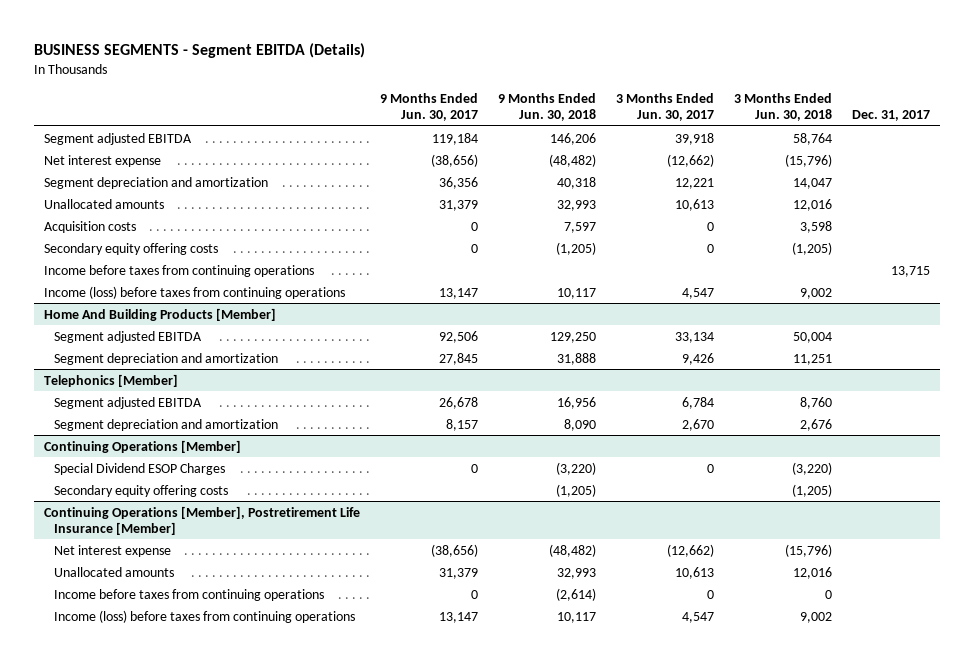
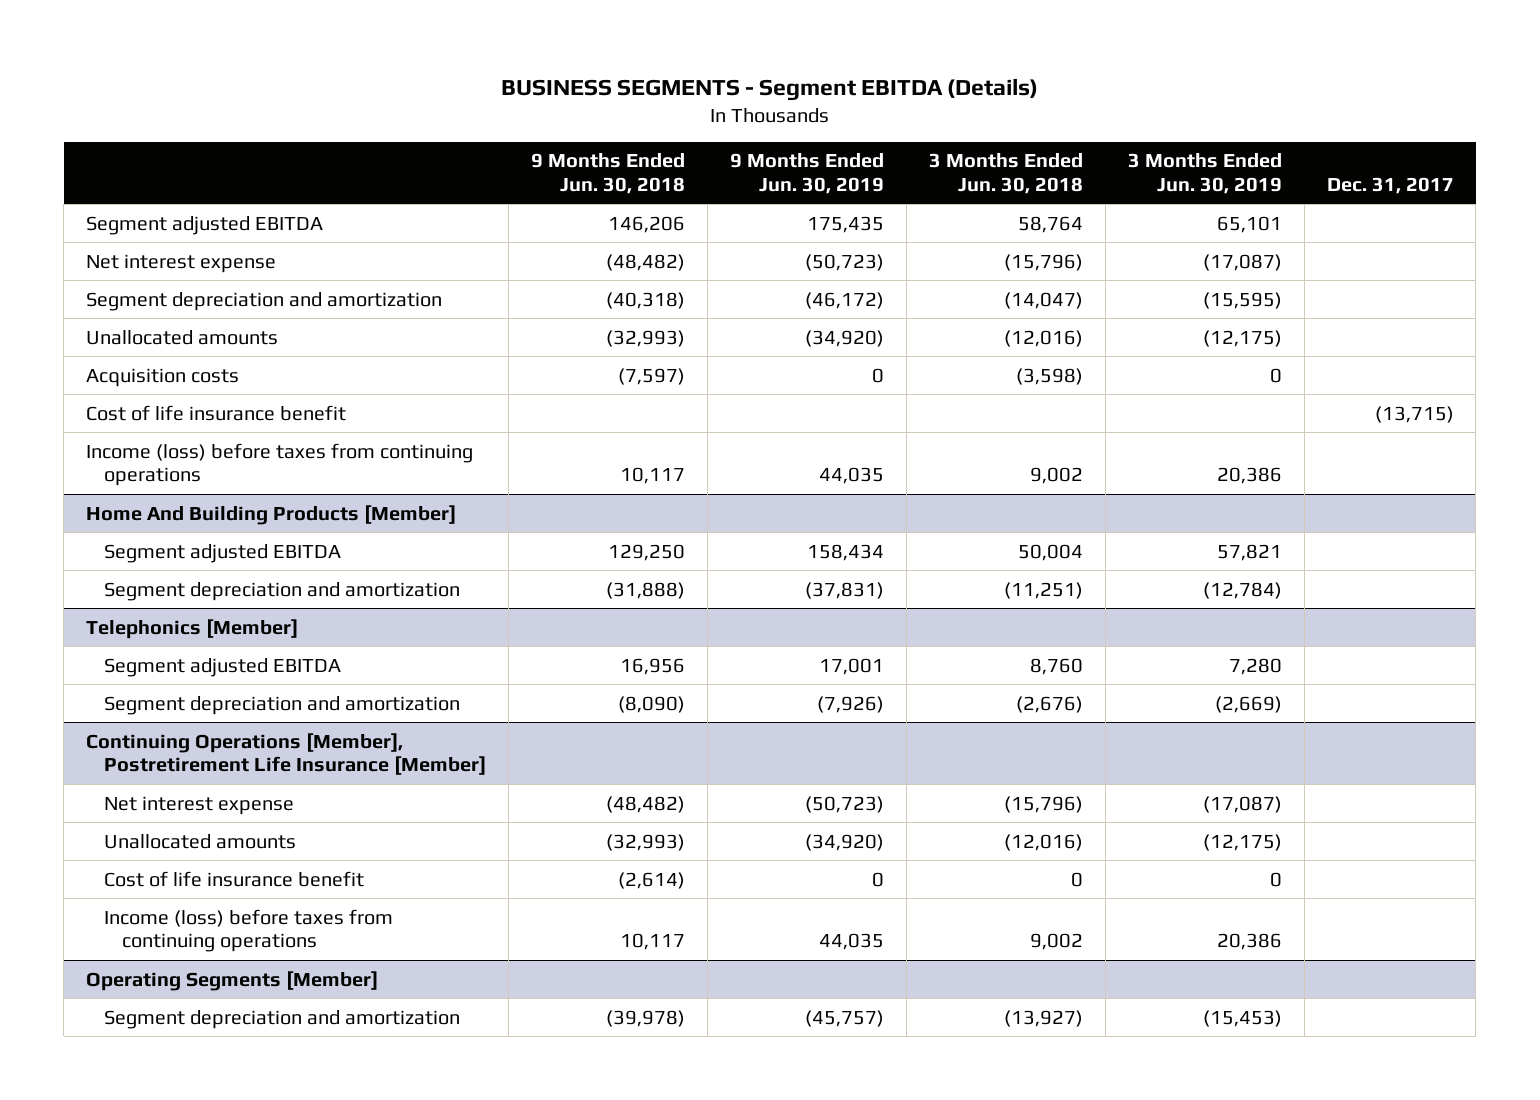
- | 9 Months Ended Jun. 30, 2017 | 9 Months Ended Jun. 30, 2018 | 3 Months Ended Jun. 30, 2017 | 3 Months Ended Jun. 30, 2018 | Dec. 31, 2017
+ | 9 Months Ended Jun. 30, 2018 | 9 Months Ended Jun. 30, 2019 | 3 Months Ended Jun. 30, 2018 | 3 Months Ended Jun. 30, 2019 | Dec. 31, 2017
- Segment depreciation and amortization | 36,356 | 40,318 | 12,221 | 14,047 |
- Unallocated amounts | 31,379 | 32,993 | 10,613 | 12,016 |
- Acquisition costs | 0 | 7,597 | 0 | 3,598 |
- Secondary equity offering costs | 0 | (1,205) | 0 | (1,205) |
- Income before taxes from continuing operations | | | | | 13,715
+ Segment depreciation and amortization | (40,318) | (46,172) | (14,047) | (15,595) |
+ Unallocated amounts | (32,993) | (34,920) | (12,016) | (12,175) |
+ Acquisition costs | (7,597) | 0 | (3,598) | 0 |
+ Cost of life insurance benefit | | | | | (13,715)
@ Home And Building Products [Member]
- Segment depreciation and amortization | 27,845 | 31,888 | 9,426 | 11,251 |
+ Segment depreciation and amortization | (31,888) | (37,831) | (11,251) | (12,784) |
@ Telephonics [Member]
- Segment depreciation and amortization | 8,157 | 8,090 | 2,670 | 2,676 |
- Continuing Operations [Member]
- Special Dividend ESOP Charges | 0 | (3,220) | 0 | (3,220) |
- Secondary equity offering costs | | (1,205) | | (1,205) |
@ Telephonics [Member]
+ Segment depreciation and amortization | (8,090) | (7,926) | (2,676) | (2,669) |
@ Continuing Operations [Member], Postretirement Life Insurance [Member]
- Unallocated amounts | 31,379 | 32,993 | 10,613 | 12,016 |
- Income before taxes from continuing operations | 0 | (2,614) | 0 | 0 |
+ Unallocated amounts | (32,993) | (34,920) | (12,016) | (12,175) |
+ Cost of life insurance benefit | (2,614) | 0 | 0 | 0 |
+ Operating Segments [Member]
+ Segment depreciation and amortization | (39,978) | (45,757) | (13,927) | (15,453) |

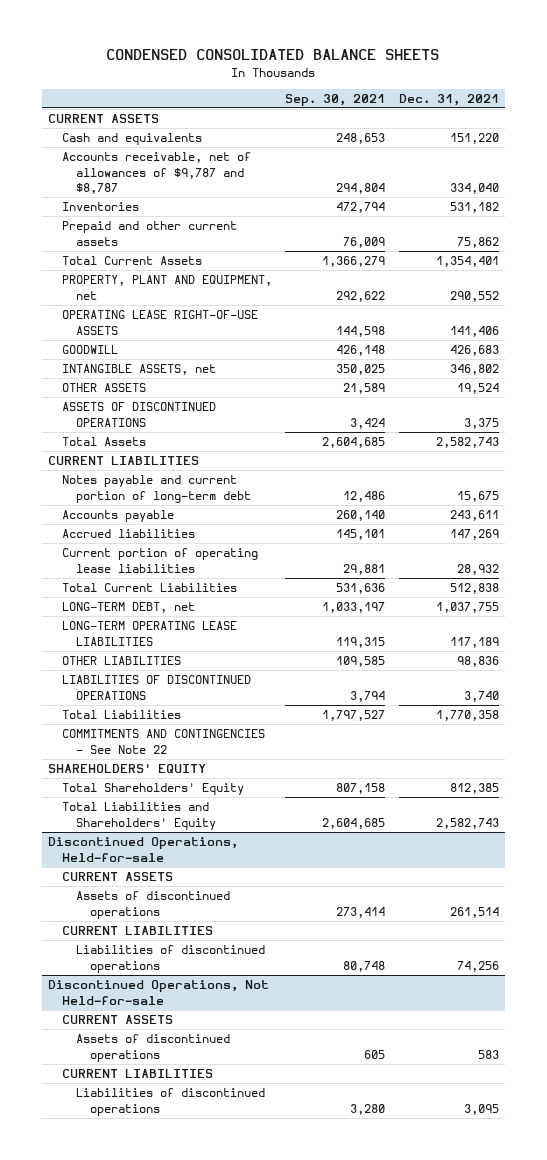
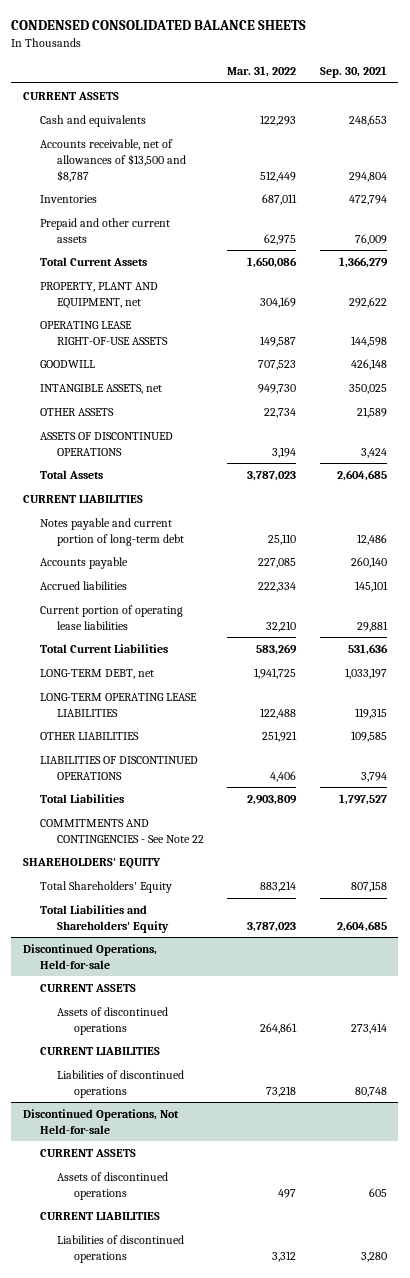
- | Sep. 30, 2021 | Dec. 31, 2021
+ | Mar. 31, 2022 | Sep. 30, 2021
- Accounts receivable, net of allowances of $9,787 and $8,787 | 294,804 | 334,040
+ Accounts receivable, net of allowances of $13,500 and $8,787 | 512,449 | 294,804

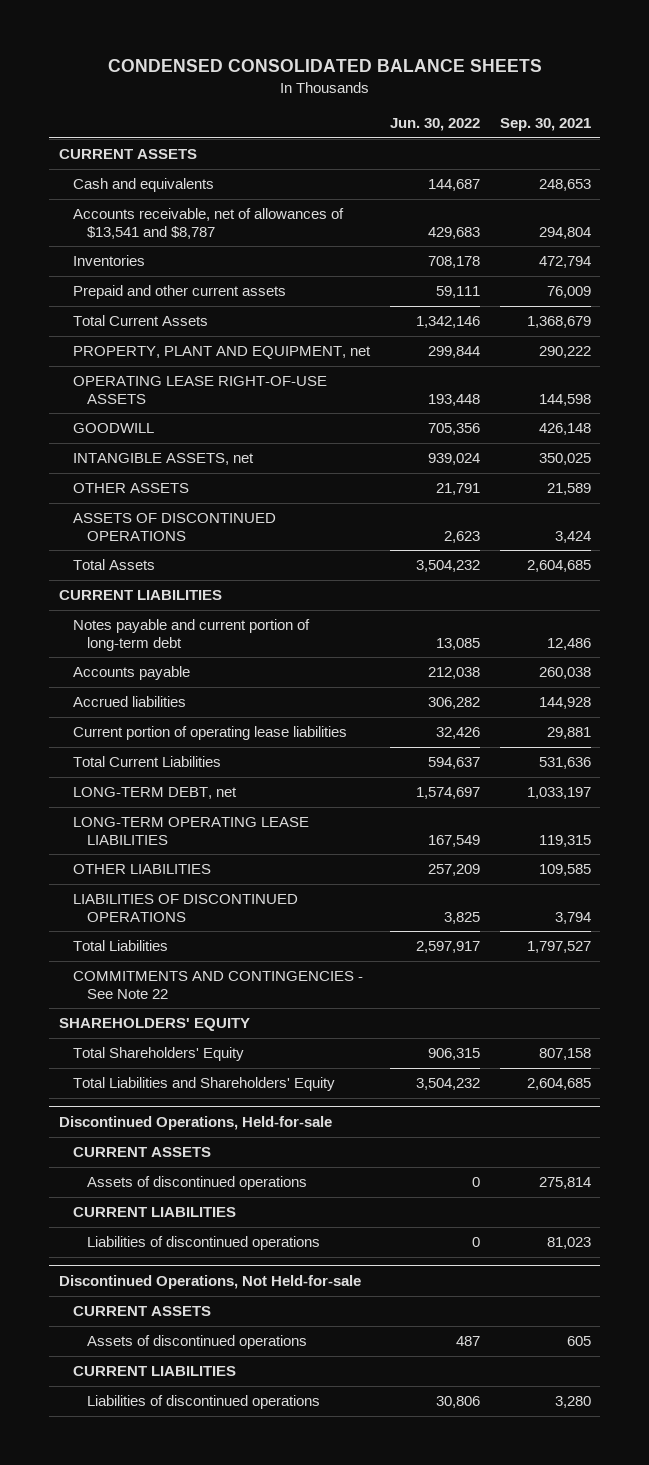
- | Mar. 31, 2022 | Sep. 30, 2021
+ | Jun. 30, 2022 | Sep. 30, 2021
- Accounts receivable, net of allowances of $13,500 and $8,787 | 512,449 | 294,804
+ Accounts receivable, net of allowances of $13,541 and $8,787 | 429,683 | 294,804
- Total Current Assets | 1,650,086 | 1,366,279
- PROPERTY, PLANT AND EQUIPMENT, net | 304,169 | 292,622
+ Total Current Assets | 1,342,146 | 1,368,679
+ PROPERTY, PLANT AND EQUIPMENT, net | 299,844 | 290,222
- Accounts payable | 227,085 | 260,140
- Accrued liabilities | 222,334 | 145,101
+ Accounts payable | 212,038 | 260,038
+ Accrued liabilities | 306,282 | 144,928
@ Discontinued Operations, Held-for-sale
- Assets of discontinued operations | 264,861 | 273,414
+ Assets of discontinued operations | 0 | 275,814
- Liabilities of discontinued operations | 73,218 | 80,748
+ Liabilities of discontinued operations | 0 | 81,023

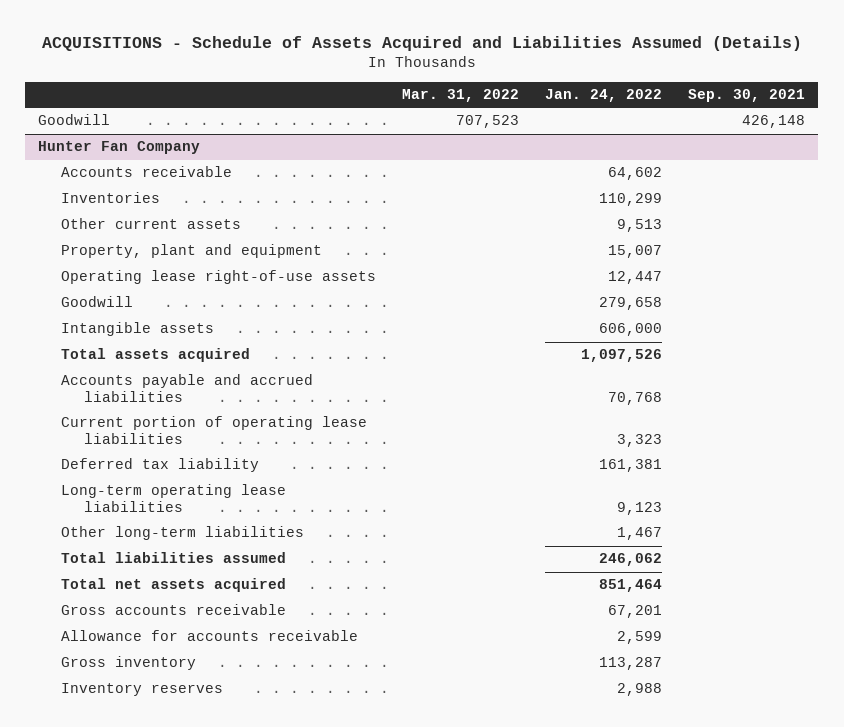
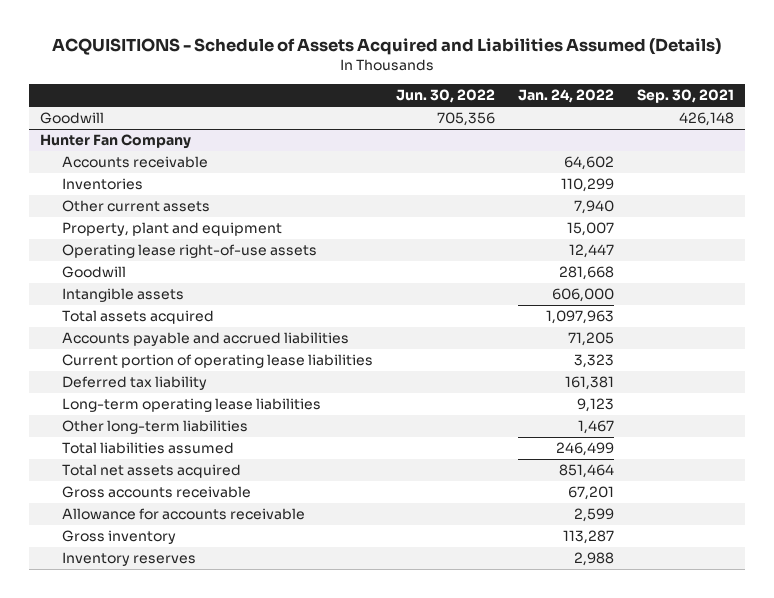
- | Mar. 31, 2022 | Jan. 24, 2022 | Sep. 30, 2021
+ | Jun. 30, 2022 | Jan. 24, 2022 | Sep. 30, 2021
@ Hunter Fan Company
- Other current assets | | 9,513 |
+ Other current assets | | 7,940 |
- Goodwill | | 279,658 |
+ Goodwill | | 281,668 |
- Total assets acquired | | 1,097,526 |
- Accounts payable and accrued liabilities | | 70,768 |
+ Total assets acquired | | 1,097,963 |
+ Accounts payable and accrued liabilities | | 71,205 |
- Total liabilities assumed | | 246,062 |
+ Total liabilities assumed | | 246,499 |

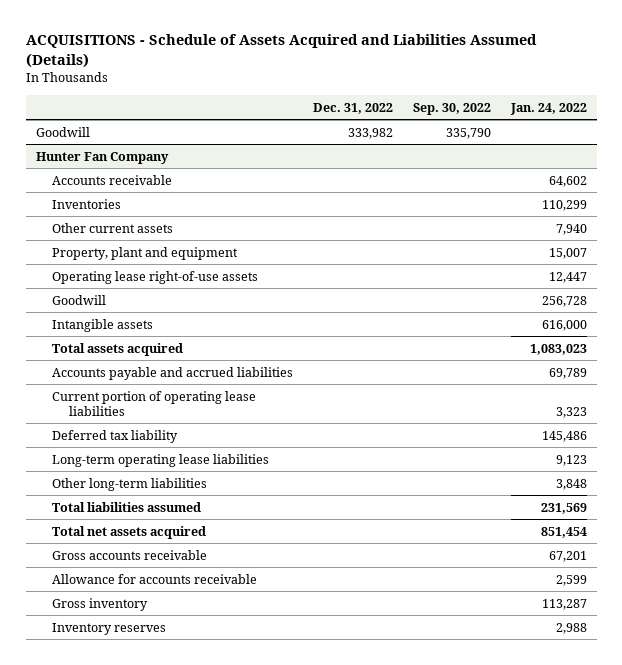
- | Jun. 30, 2022 | Jan. 24, 2022 | Sep. 30, 2021
+ | Dec. 31, 2022 | Sep. 30, 2022 | Jan. 24, 2022
@ Hunter Fan Company
- Goodwill | | 281,668 |
- Intangible assets | | 606,000 |
- Total assets acquired | | 1,097,963 |
- Accounts payable and accrued liabilities | | 71,205 |
+ Goodwill | | | 256,728
+ Intangible assets | | | 616,000
+ Total assets acquired | | | 1,083,023
+ Accounts payable and accrued liabilities | | | 69,789
- Deferred tax liability | | 161,381 |
+ Deferred tax liability | | | 145,486
- Other long-term liabilities | | 1,467 |
- Total liabilities assumed | | 246,499 |
- Total net assets acquired | | 851,464 |
+ Other long-term liabilities | | | 3,848
+ Total liabilities assumed | | | 231,569
+ Total net assets acquired | | | 851,454

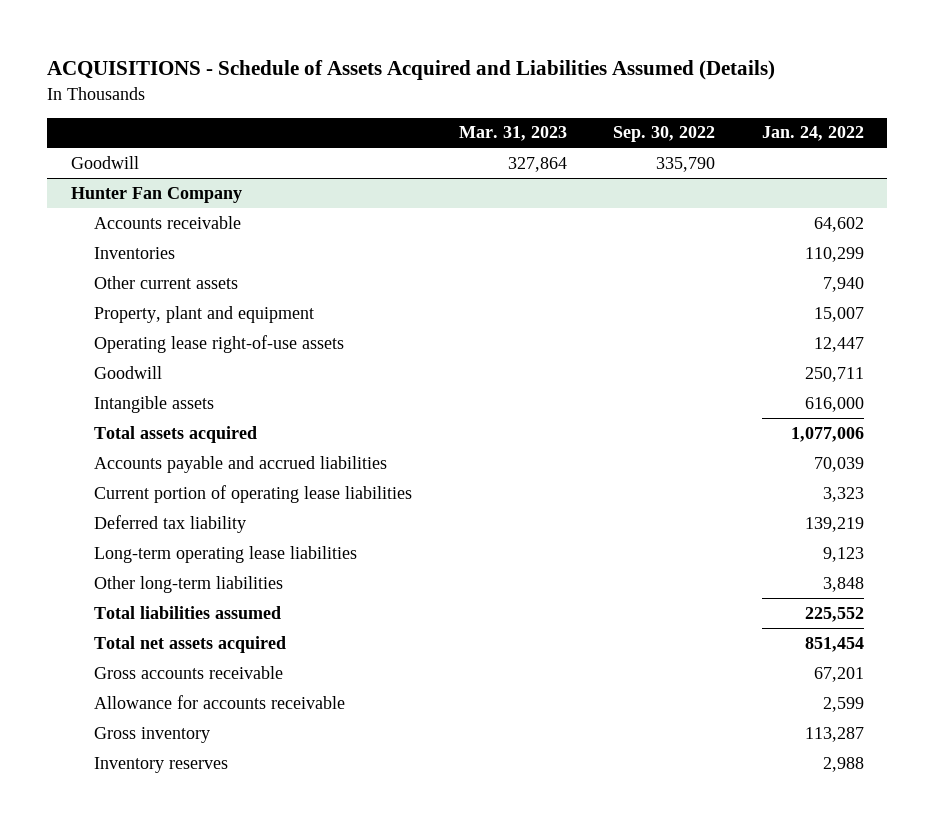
- | Dec. 31, 2022 | Sep. 30, 2022 | Jan. 24, 2022
+ | Mar. 31, 2023 | Sep. 30, 2022 | Jan. 24, 2022
@ Hunter Fan Company
- Goodwill | | | 256,728
+ Goodwill | | | 250,711
- Total assets acquired | | | 1,083,023
- Accounts payable and accrued liabilities | | | 69,789
+ Total assets acquired | | | 1,077,006
+ Accounts payable and accrued liabilities | | | 70,039
- Deferred tax liability | | | 145,486
+ Deferred tax liability | | | 139,219
- Total liabilities assumed | | | 231,569
+ Total liabilities assumed | | | 225,552

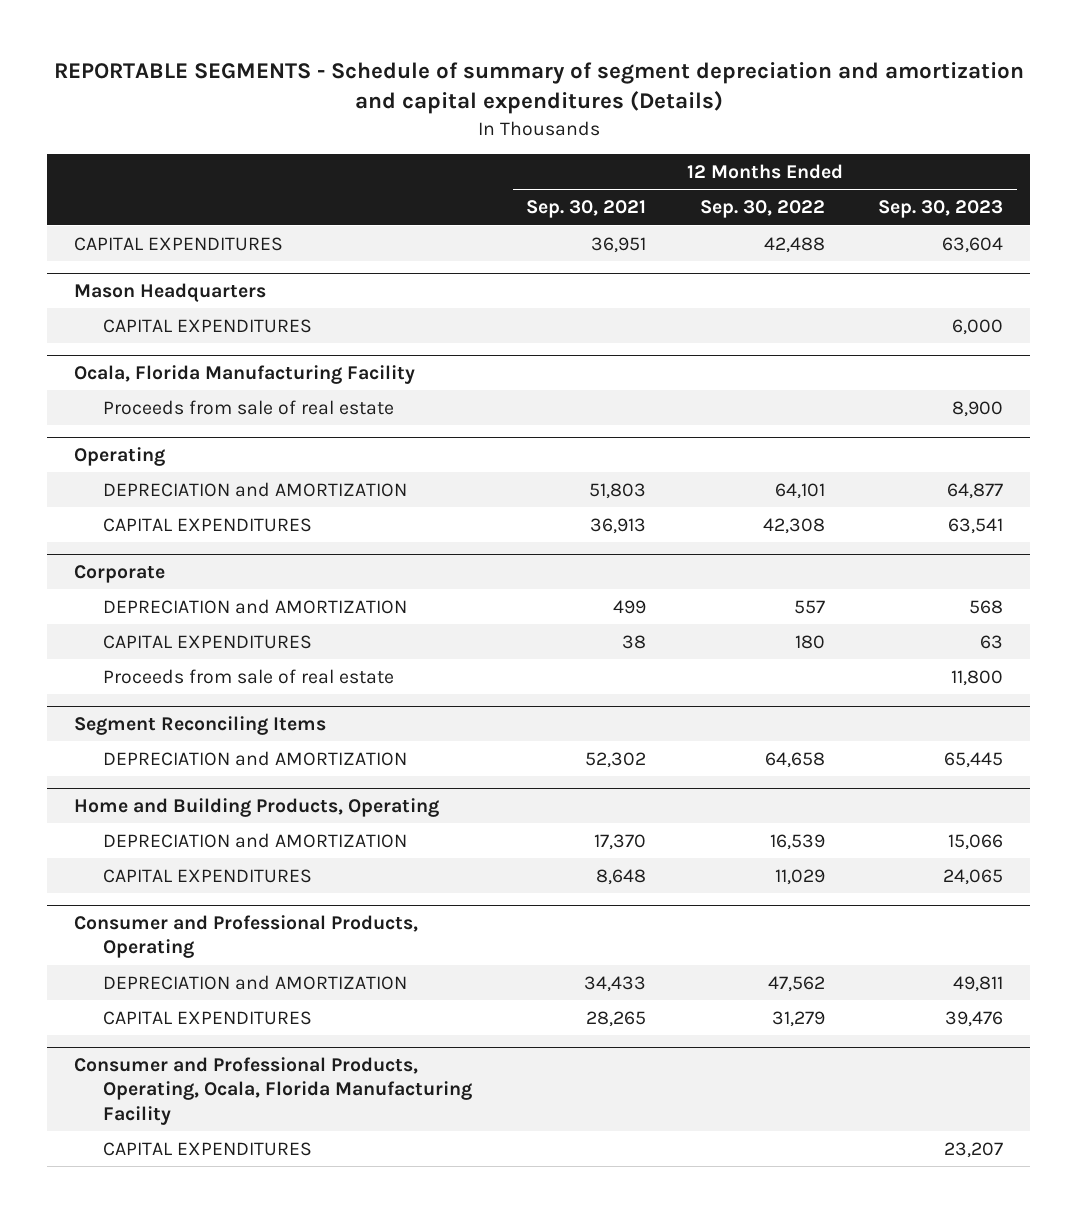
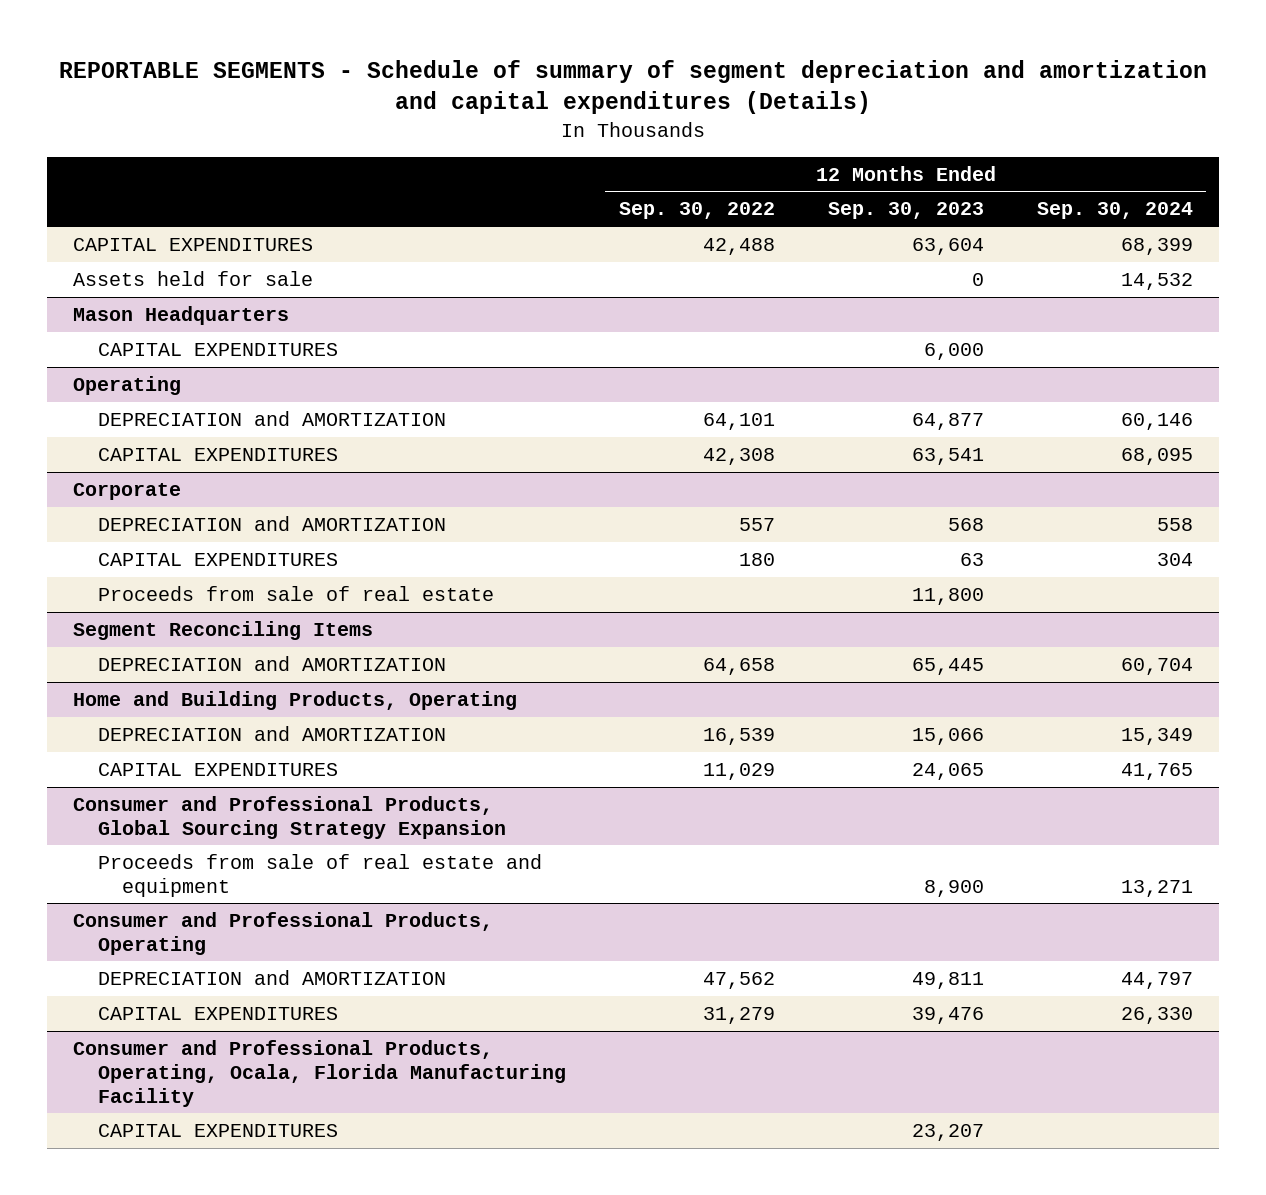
- | 12 Months Ended Sep. 30, 2021 | 12 Months Ended Sep. 30, 2022 | 12 Months Ended Sep. 30, 2023
+ | 12 Months Ended Sep. 30, 2022 | 12 Months Ended Sep. 30, 2023 | 12 Months Ended Sep. 30, 2024
+ Assets held for sale | | 0 | 14,532
- Ocala, Florida Manufacturing Facility
- Proceeds from sale of real estate | | | 8,900
+ Consumer and Professional Products, Global Sourcing Strategy Expansion
+ Proceeds from sale of real estate and equipment | | 8,900 | 13,271

